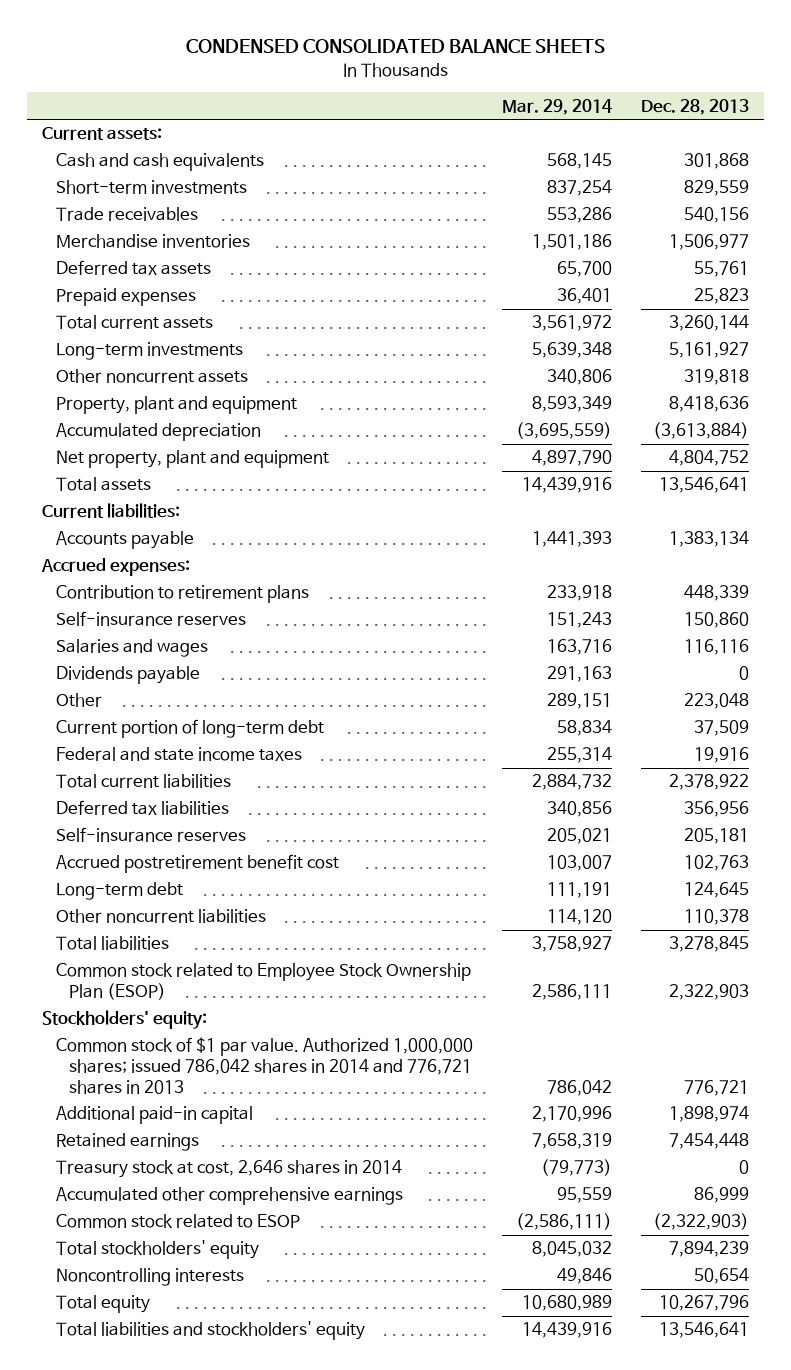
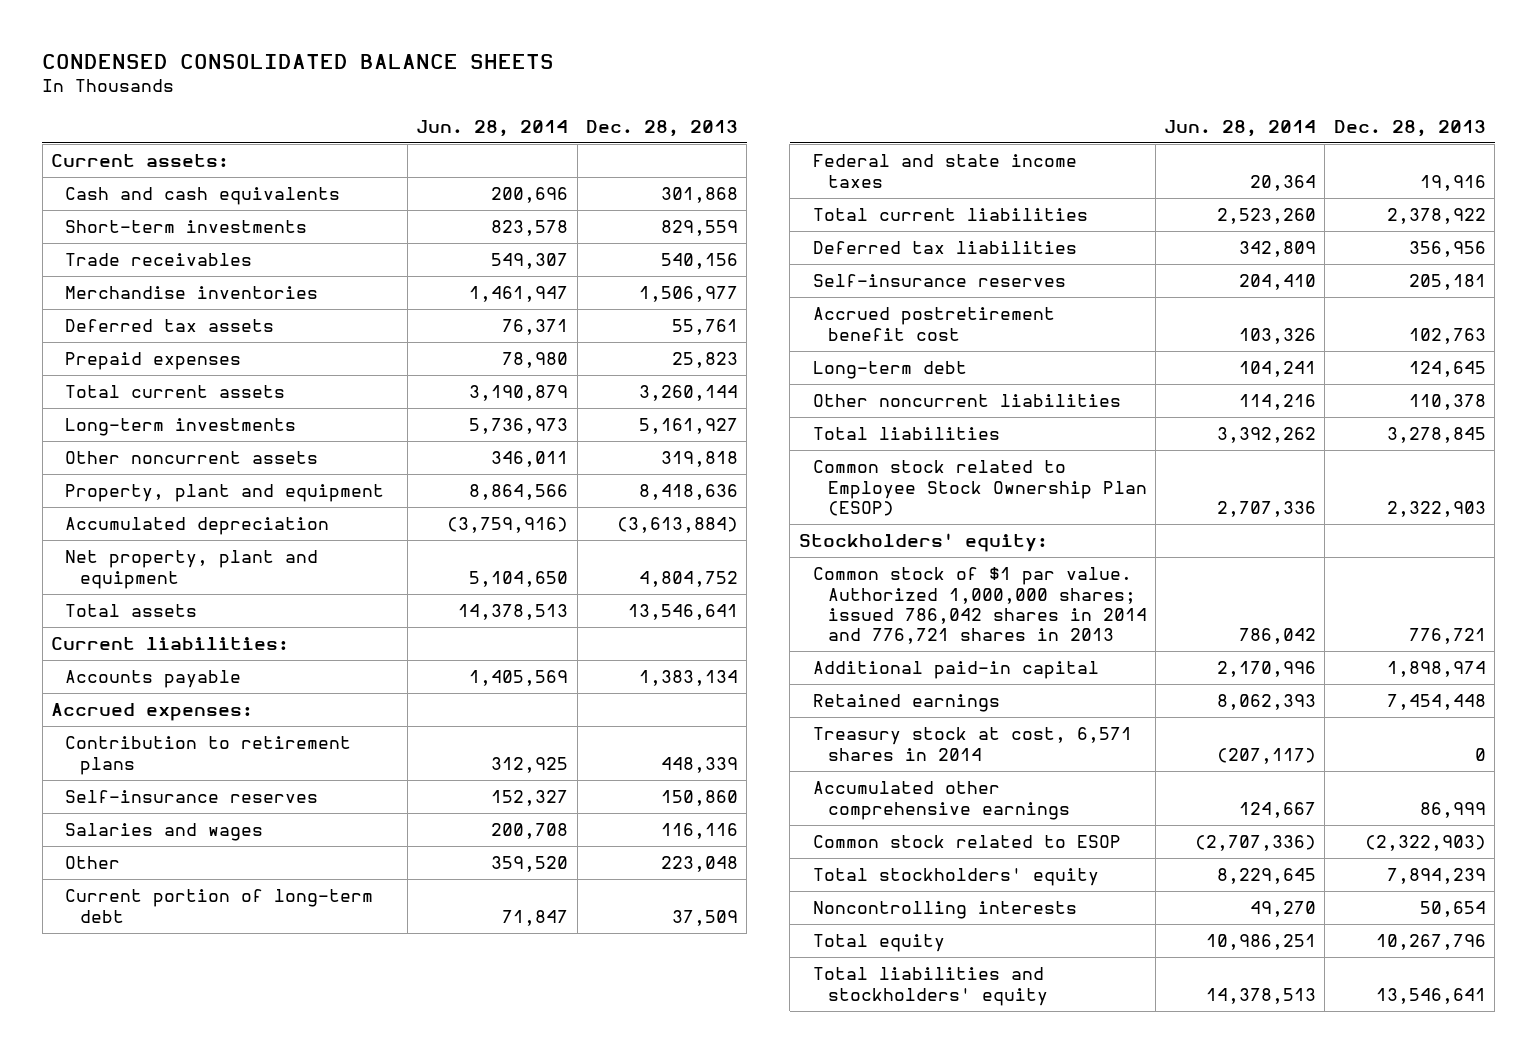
- | Mar. 29, 2014 | Dec. 28, 2013
+ | Jun. 28, 2014 | Dec. 28, 2013
- Dividends payable | 291,163 | 0
- Treasury stock at cost, 2,646 shares in 2014 | (79,773) | 0
+ Treasury stock at cost, 6,571 shares in 2014 | (207,117) | 0

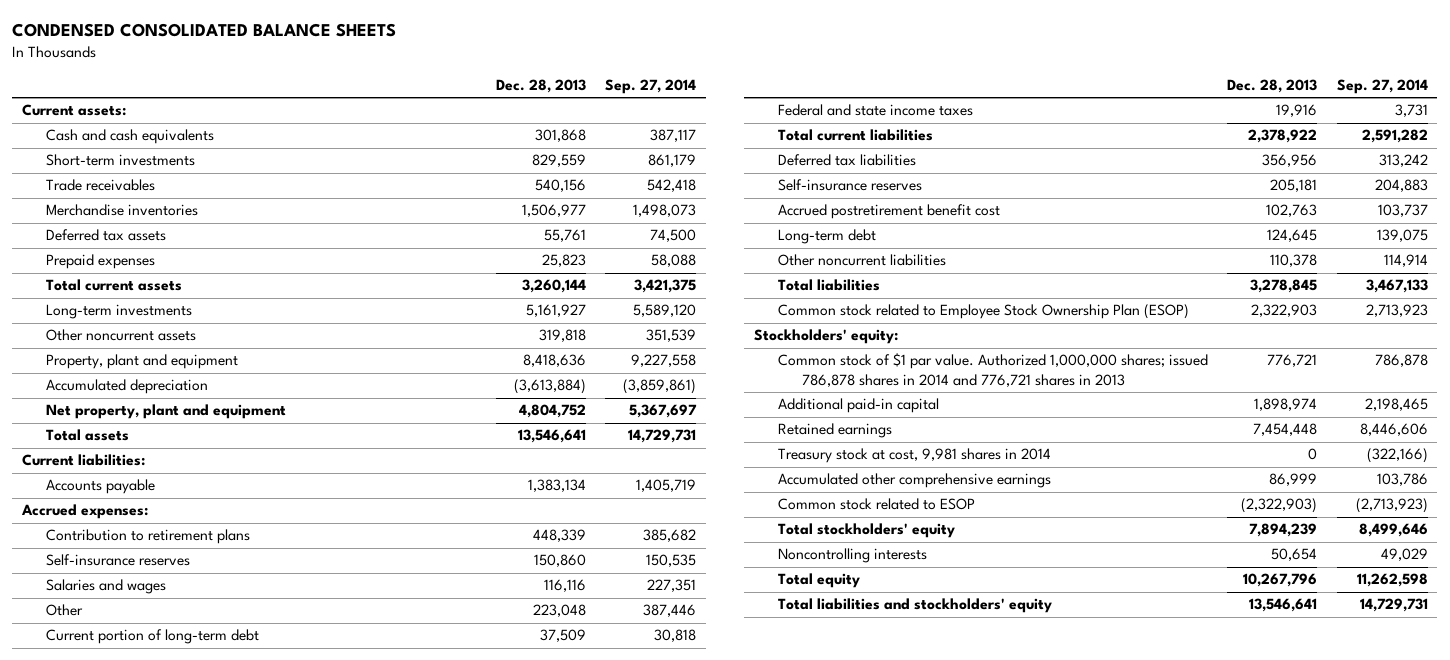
- | Jun. 28, 2014 | Dec. 28, 2013
+ | Dec. 28, 2013 | Sep. 27, 2014
- Common stock of $1 par value. Authorized 1,000,000 shares; issued 786,042 shares in 2014 and 776,721 shares in 2013 | 786,042 | 776,721
+ Common stock of $1 par value. Authorized 1,000,000 shares; issued 786,878 shares in 2014 and 776,721 shares in 2013 | 776,721 | 786,878
- Treasury stock at cost, 6,571 shares in 2014 | (207,117) | 0
+ Treasury stock at cost, 9,981 shares in 2014 | 0 | (322,166)

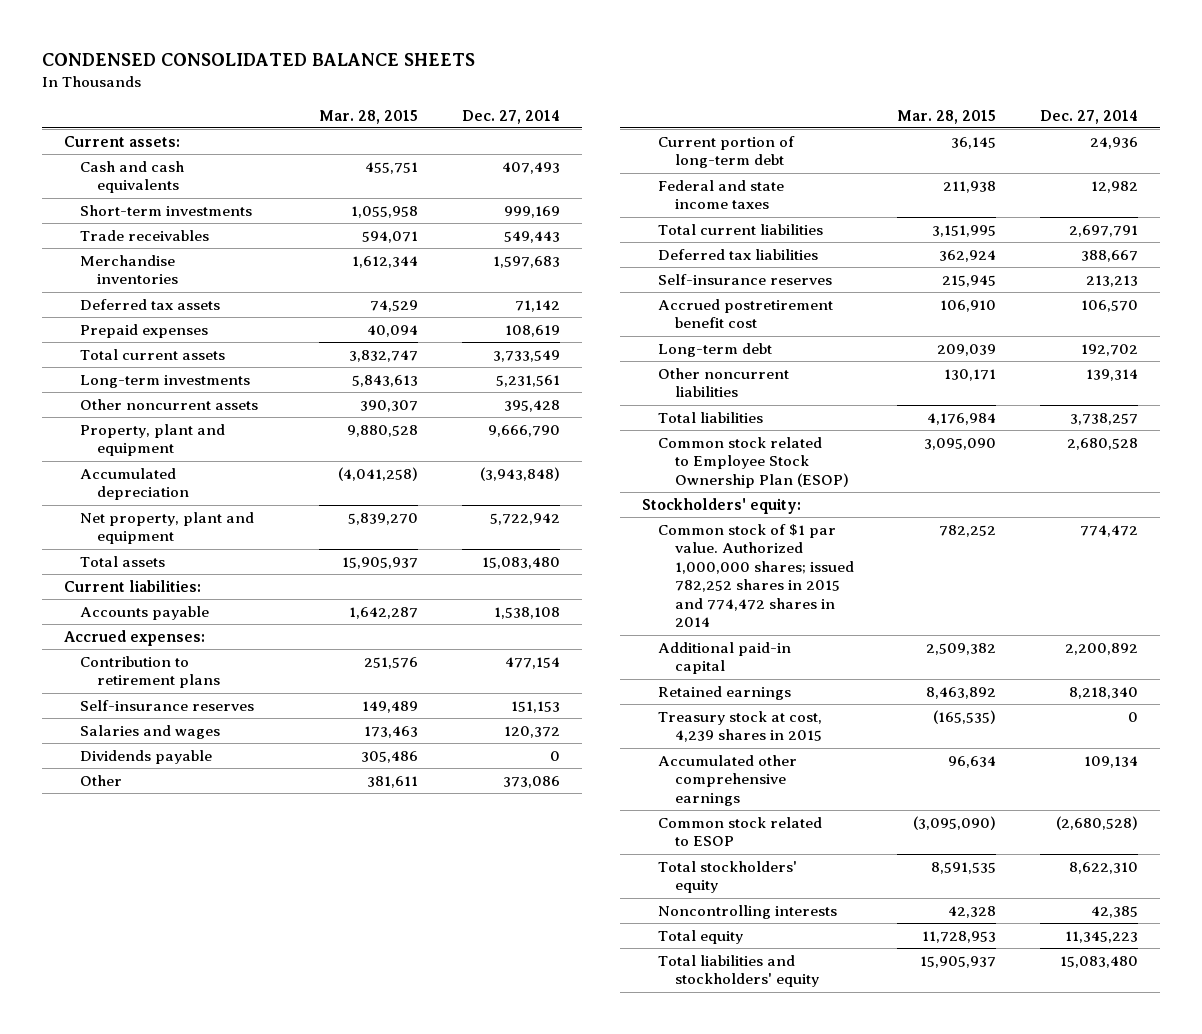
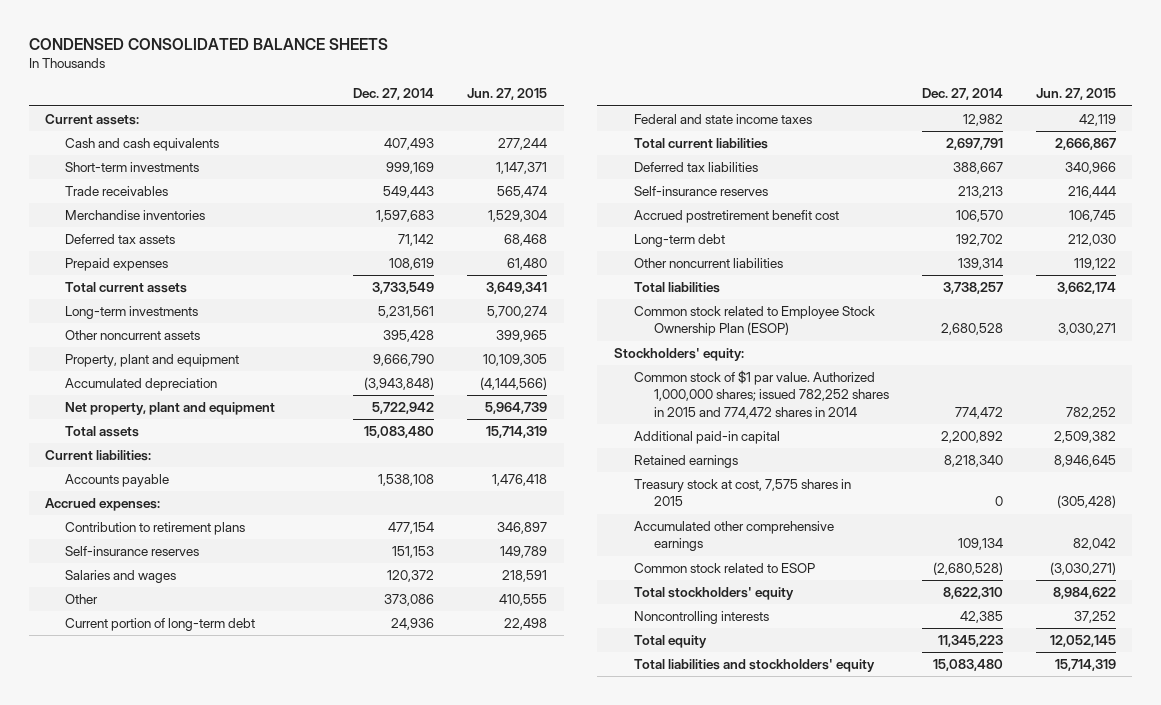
- | Mar. 28, 2015 | Dec. 27, 2014
+ | Dec. 27, 2014 | Jun. 27, 2015
- Dividends payable | 305,486 | 0
- Treasury stock at cost, 4,239 shares in 2015 | (165,535) | 0
+ Treasury stock at cost, 7,575 shares in 2015 | 0 | (305,428)

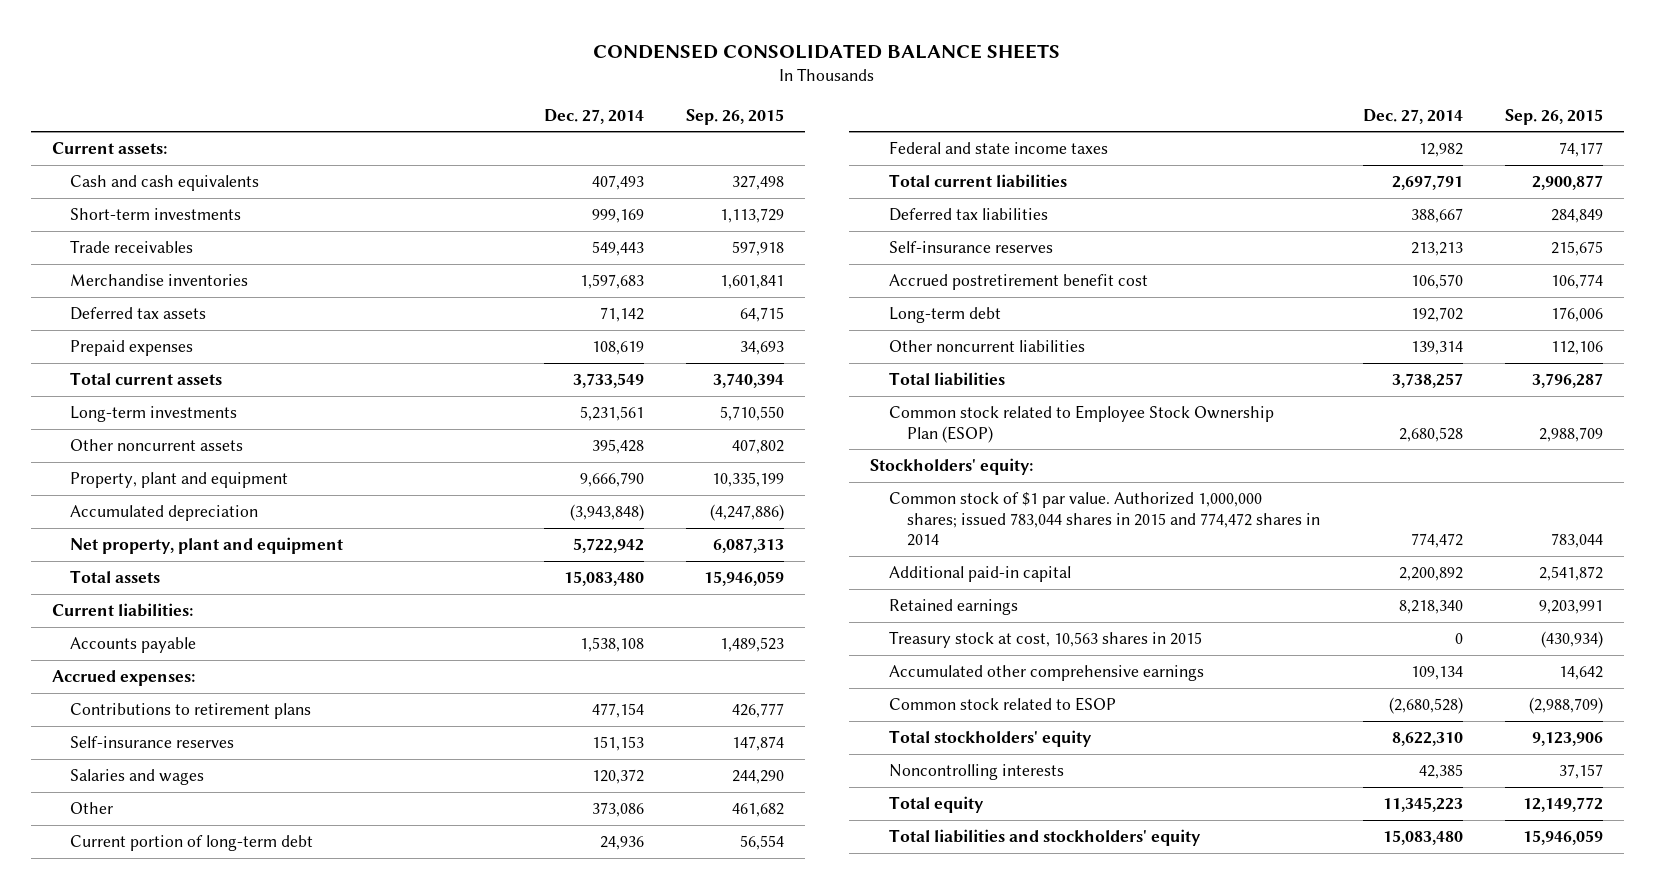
- | Dec. 27, 2014 | Jun. 27, 2015
+ | Dec. 27, 2014 | Sep. 26, 2015
- Contribution to retirement plans | 477,154 | 346,897
+ Contributions to retirement plans | 477,154 | 426,777
- Common stock of $1 par value. Authorized 1,000,000 shares; issued 782,252 shares in 2015 and 774,472 shares in 2014 | 774,472 | 782,252
+ Common stock of $1 par value. Authorized 1,000,000 shares; issued 783,044 shares in 2015 and 774,472 shares in 2014 | 774,472 | 783,044
- Treasury stock at cost, 7,575 shares in 2015 | 0 | (305,428)
+ Treasury stock at cost, 10,563 shares in 2015 | 0 | (430,934)

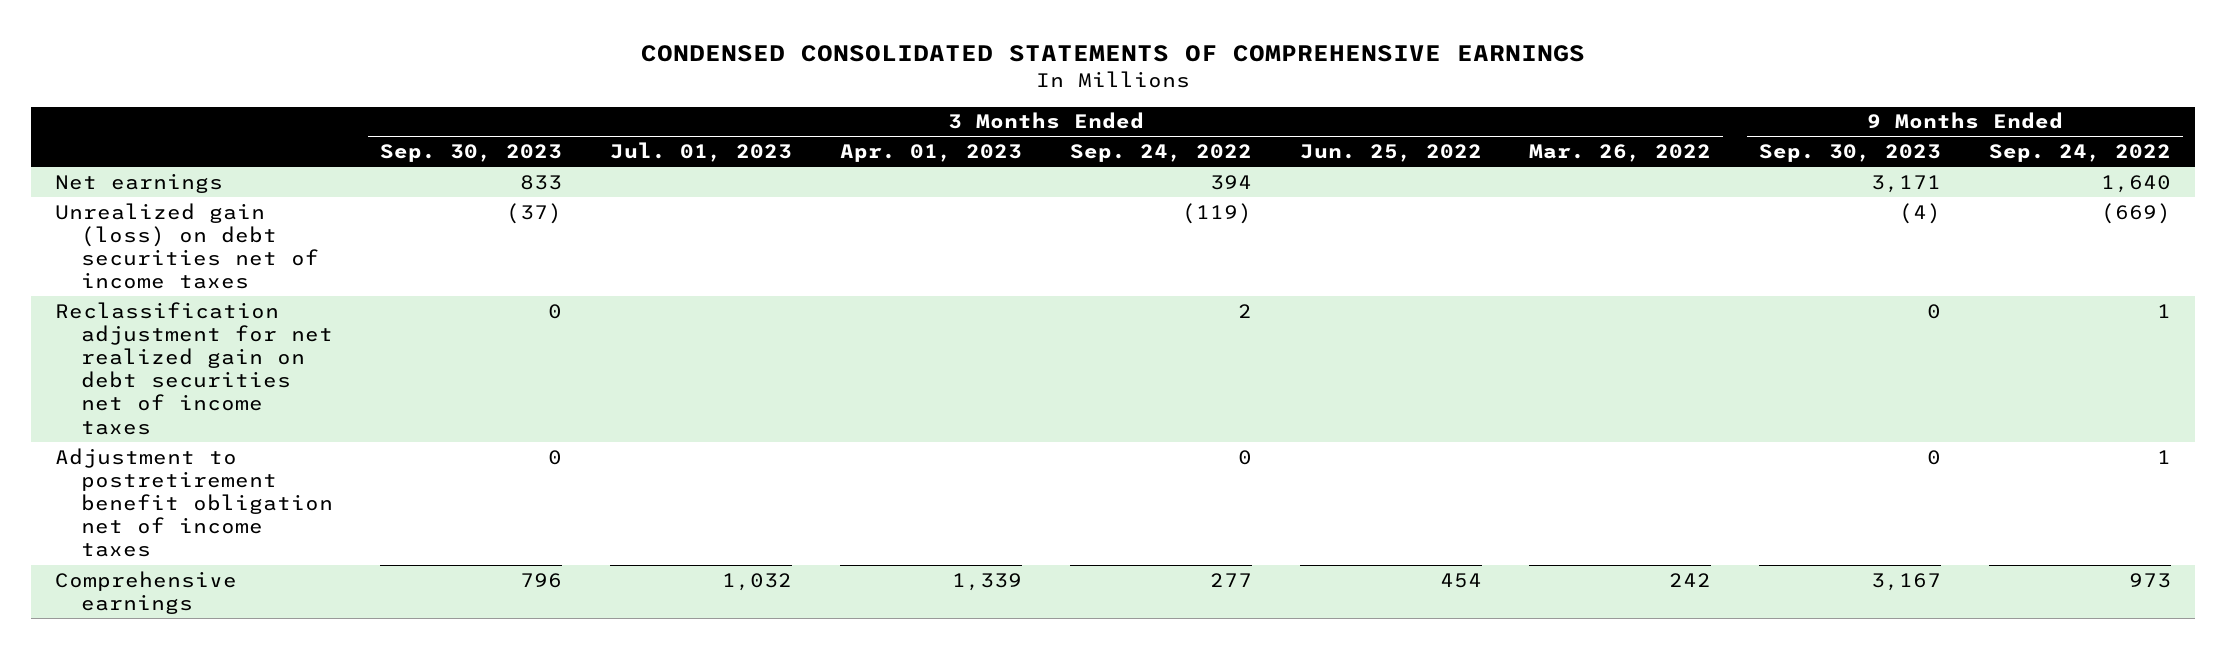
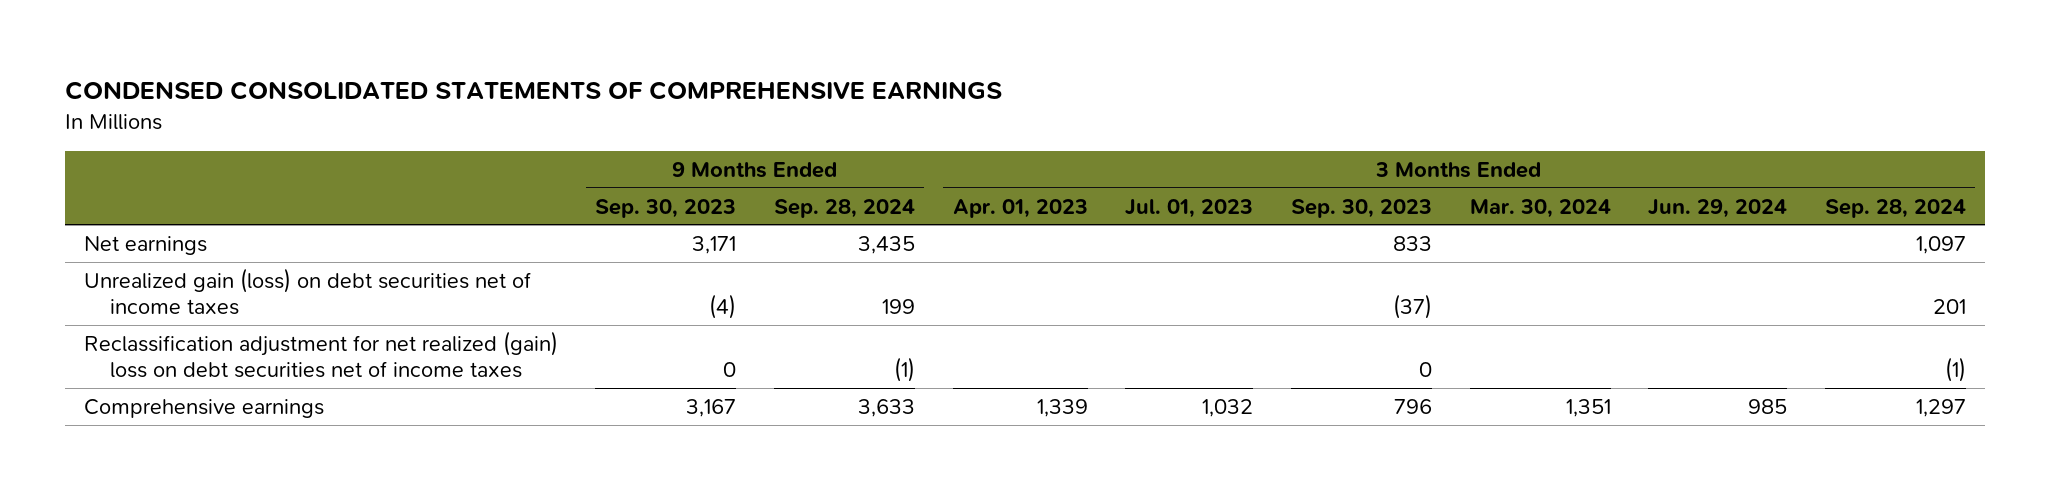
- | 3 Months Ended Sep. 30, 2023 | 3 Months Ended Jul. 01, 2023 | 3 Months Ended Apr. 01, 2023 | 3 Months Ended Sep. 24, 2022 | 3 Months Ended Jun. 25, 2022 | 3 Months Ended Mar. 26, 2022 | 9 Months Ended Sep. 30, 2023 | 9 Months Ended Sep. 24, 2022
+ | 9 Months Ended Sep. 30, 2023 | 9 Months Ended Sep. 28, 2024 | 3 Months Ended Apr. 01, 2023 | 3 Months Ended Jul. 01, 2023 | 3 Months Ended Sep. 30, 2023 | 3 Months Ended Mar. 30, 2024 | 3 Months Ended Jun. 29, 2024 | 3 Months Ended Sep. 28, 2024
- Reclassification adjustment for net realized gain on debt securities net of income taxes | 0 | | | 2 | | | 0 | 1
- Adjustment to postretirement benefit obligation net of income taxes | 0 | | | 0 | | | 0 | 1
+ Reclassification adjustment for net realized (gain) loss on debt securities net of income taxes | 0 | (1) | | | 0 | | | (1)

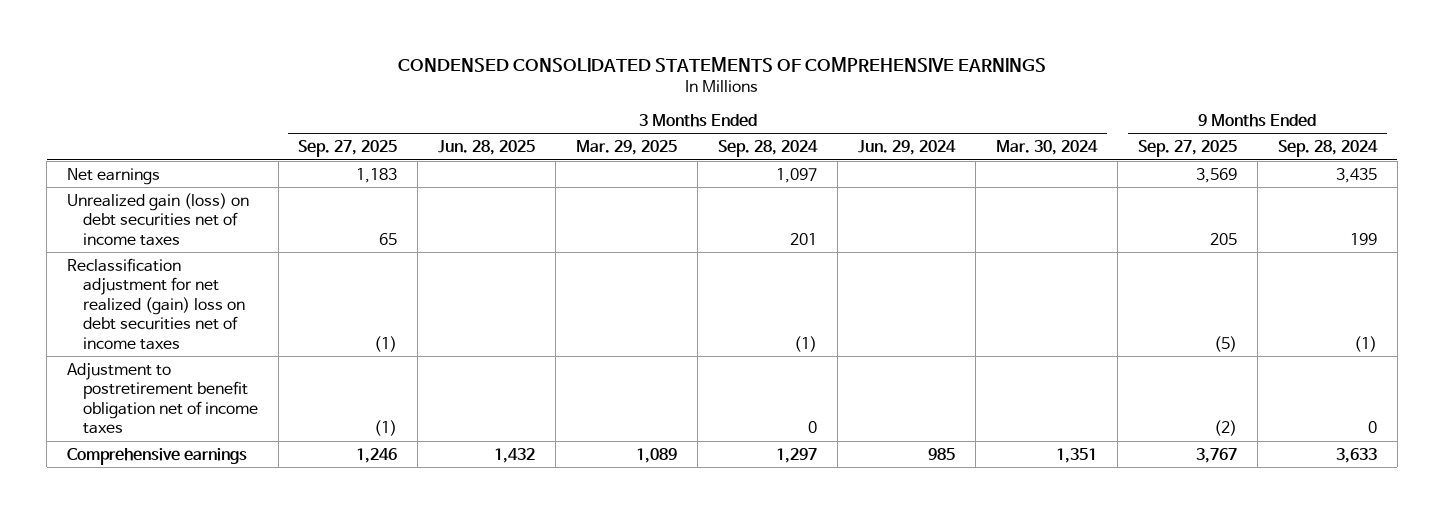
- | 9 Months Ended Sep. 30, 2023 | 9 Months Ended Sep. 28, 2024 | 3 Months Ended Apr. 01, 2023 | 3 Months Ended Jul. 01, 2023 | 3 Months Ended Sep. 30, 2023 | 3 Months Ended Mar. 30, 2024 | 3 Months Ended Jun. 29, 2024 | 3 Months Ended Sep. 28, 2024
+ | 3 Months Ended Sep. 27, 2025 | 3 Months Ended Jun. 28, 2025 | 3 Months Ended Mar. 29, 2025 | 3 Months Ended Sep. 28, 2024 | 3 Months Ended Jun. 29, 2024 | 3 Months Ended Mar. 30, 2024 | 9 Months Ended Sep. 27, 2025 | 9 Months Ended Sep. 28, 2024
+ Adjustment to postretirement benefit obligation net of income taxes | (1) | | | 0 | | | (2) | 0

